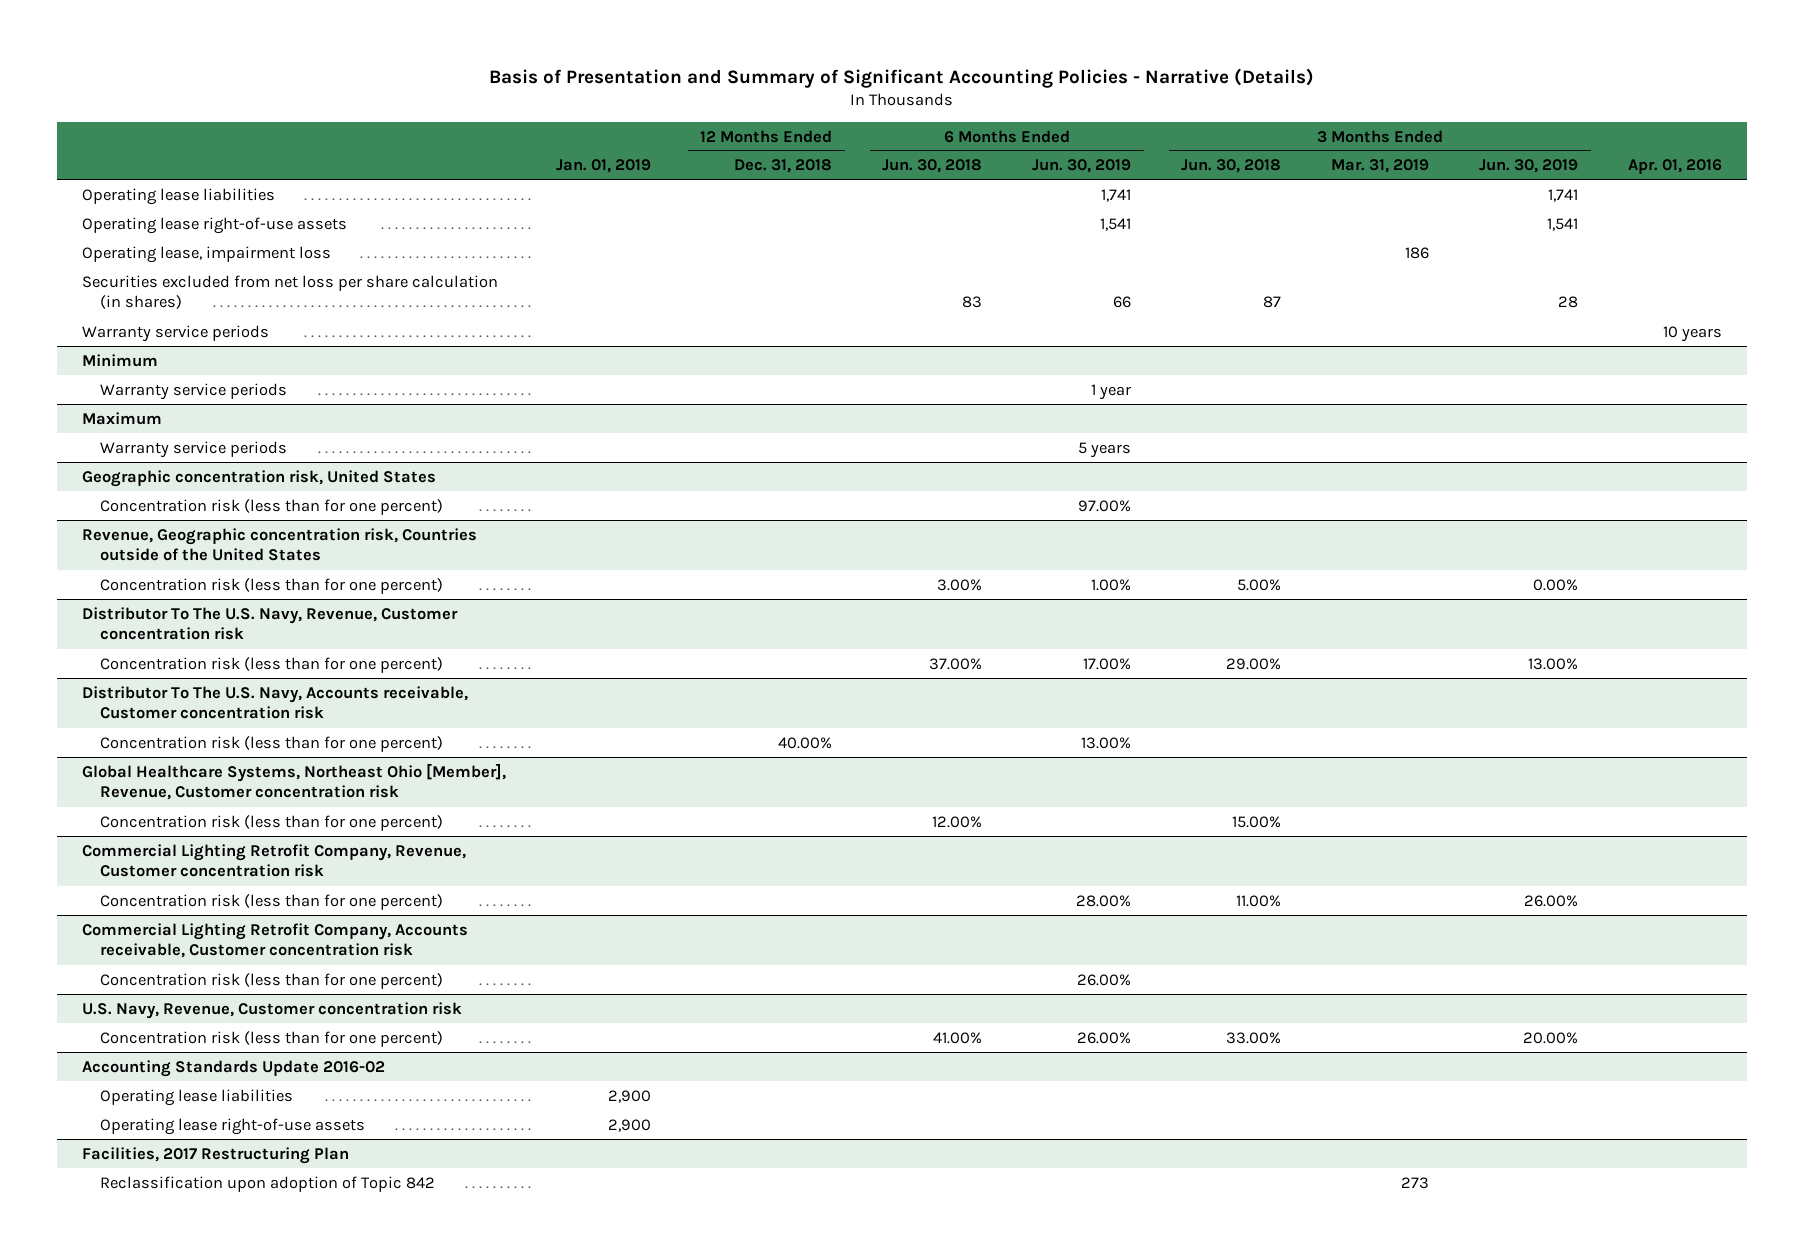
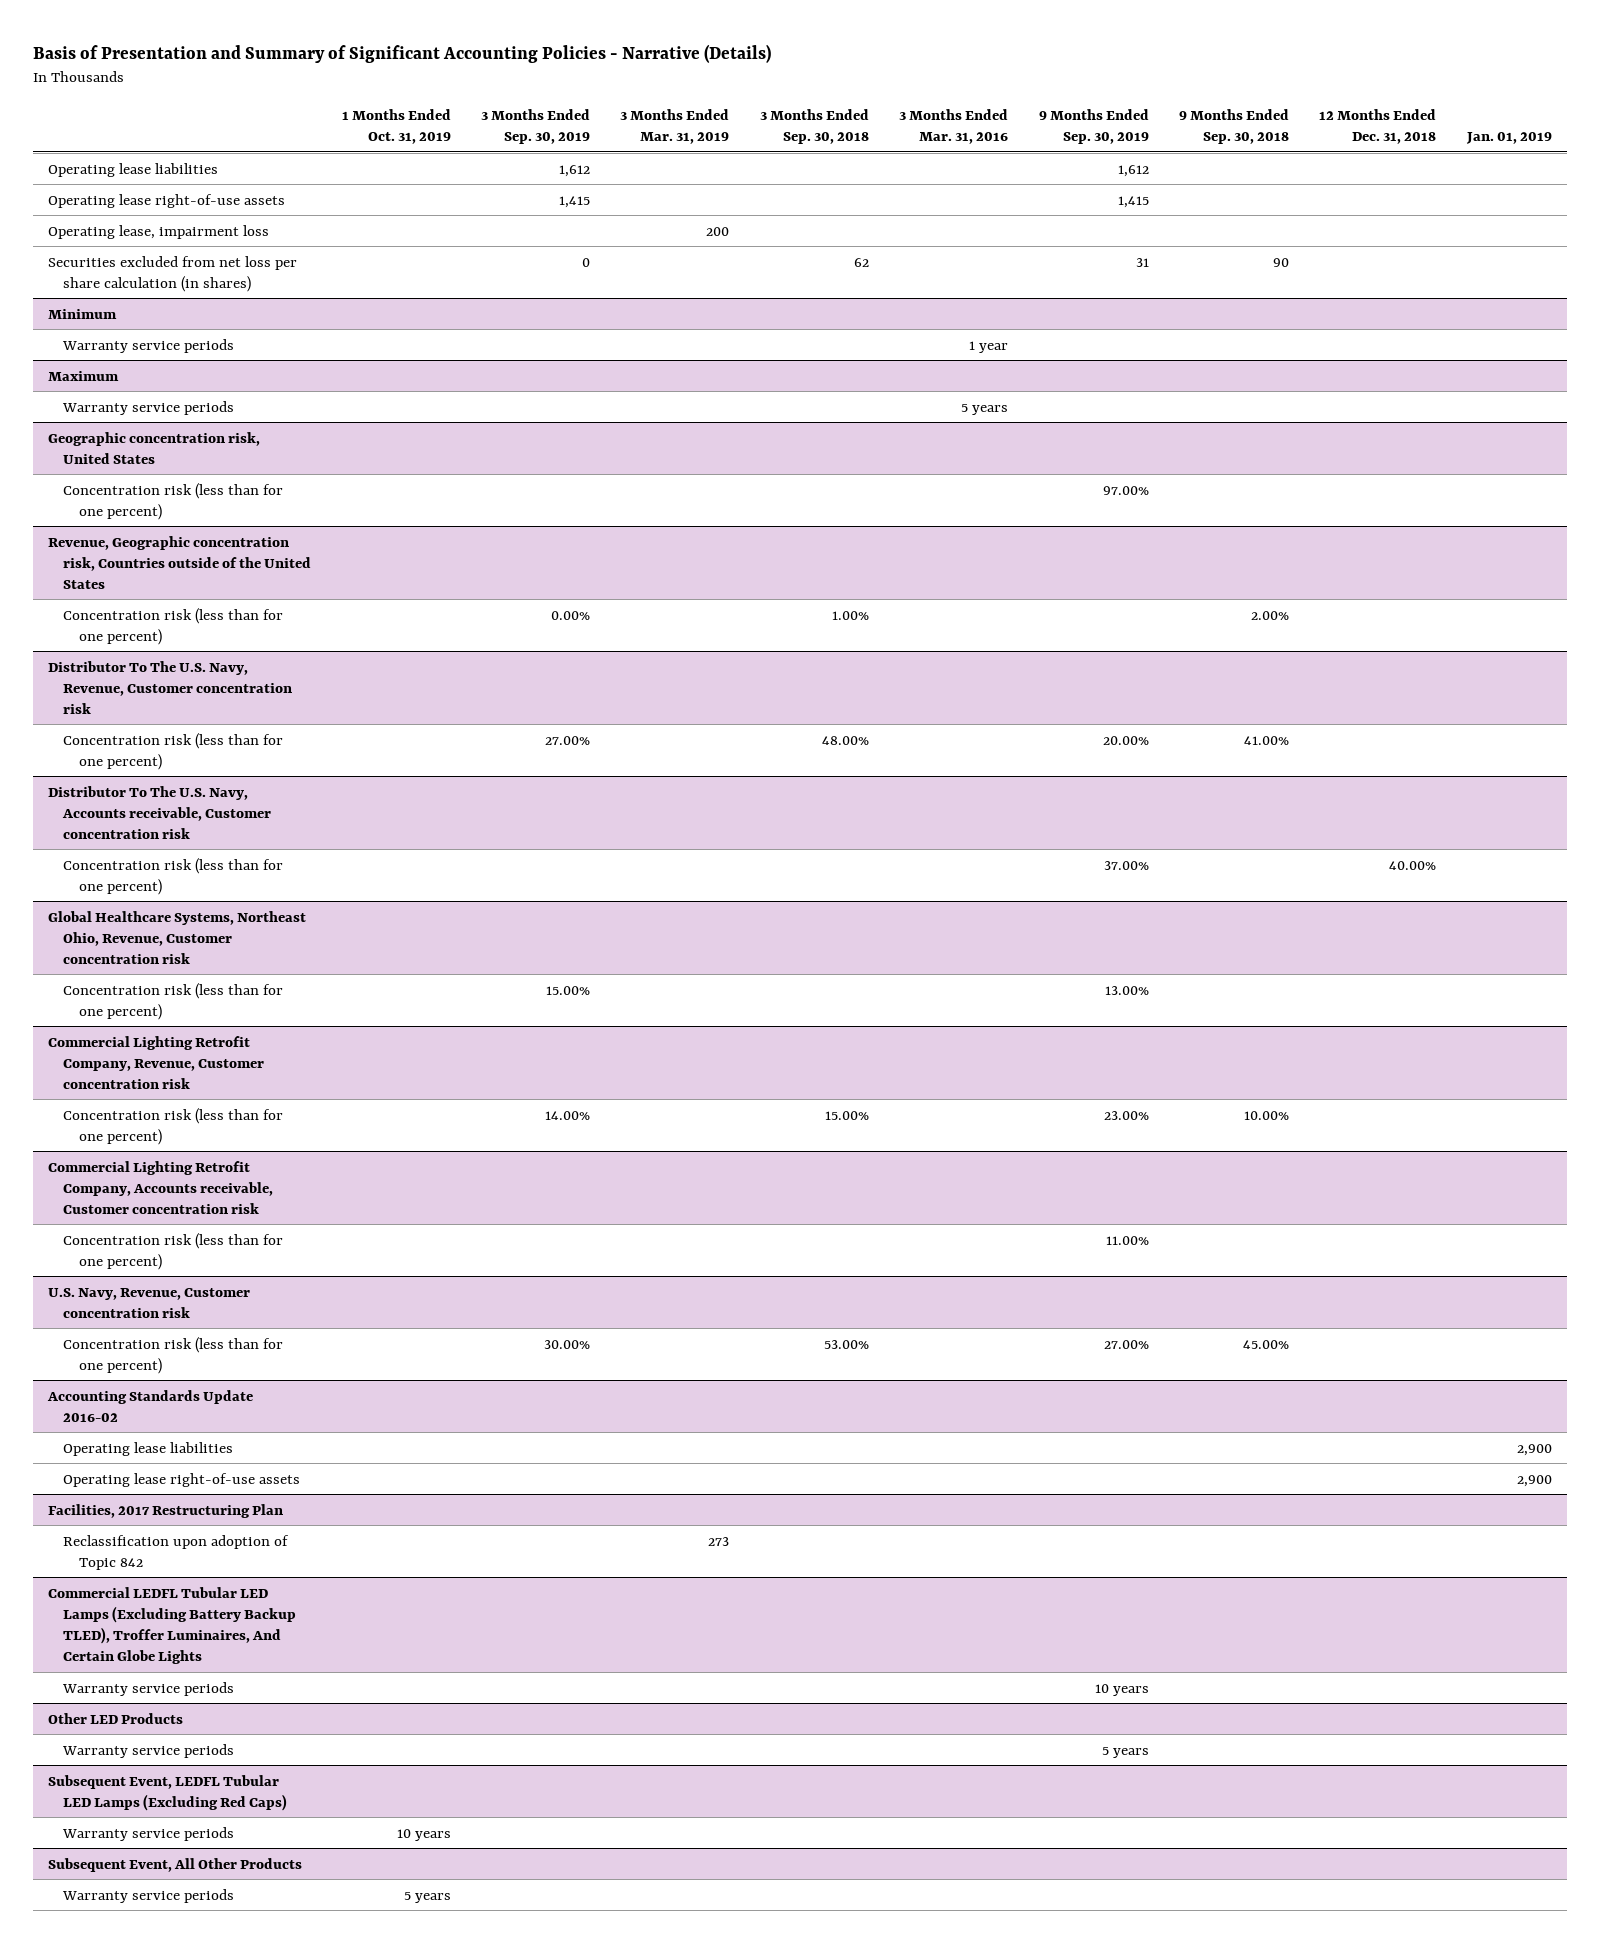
- | Jan. 01, 2019 | 12 Months Ended Dec. 31, 2018 | 6 Months Ended Jun. 30, 2018 | 6 Months Ended Jun. 30, 2019 | 3 Months Ended Jun. 30, 2018 | 3 Months Ended Mar. 31, 2019 | 3 Months Ended Jun. 30, 2019 | Apr. 01, 2016
+ | 1 Months Ended Oct. 31, 2019 | 3 Months Ended Sep. 30, 2019 | 3 Months Ended Mar. 31, 2019 | 3 Months Ended Sep. 30, 2018 | 3 Months Ended Mar. 31, 2016 | 9 Months Ended Sep. 30, 2019 | 9 Months Ended Sep. 30, 2018 | 12 Months Ended Dec. 31, 2018 | Jan. 01, 2019
- Operating lease, impairment loss | | | | | | 186 | |
+ Operating lease, impairment loss | | | 200 | | | | | |
- Warranty service periods | | | | | | | | 10 years
- Global Healthcare Systems, Northeast Ohio [Member], Revenue, Customer concentration risk
+ Global Healthcare Systems, Northeast Ohio, Revenue, Customer concentration risk
+ Commercial LEDFL Tubular LED Lamps (Excluding Battery Backup TLED), Troffer Luminaires, And Certain Globe Lights
+ Warranty service periods | | | | | | 10 years | | |
+ Other LED Products
+ Warranty service periods | | | | | | 5 years | | |
+ Subsequent Event, LEDFL Tubular LED Lamps (Excluding Red Caps)
+ Warranty service periods | 10 years | | | | | | | |
+ Subsequent Event, All Other Products
+ Warranty service periods | 5 years | | | | | | | |

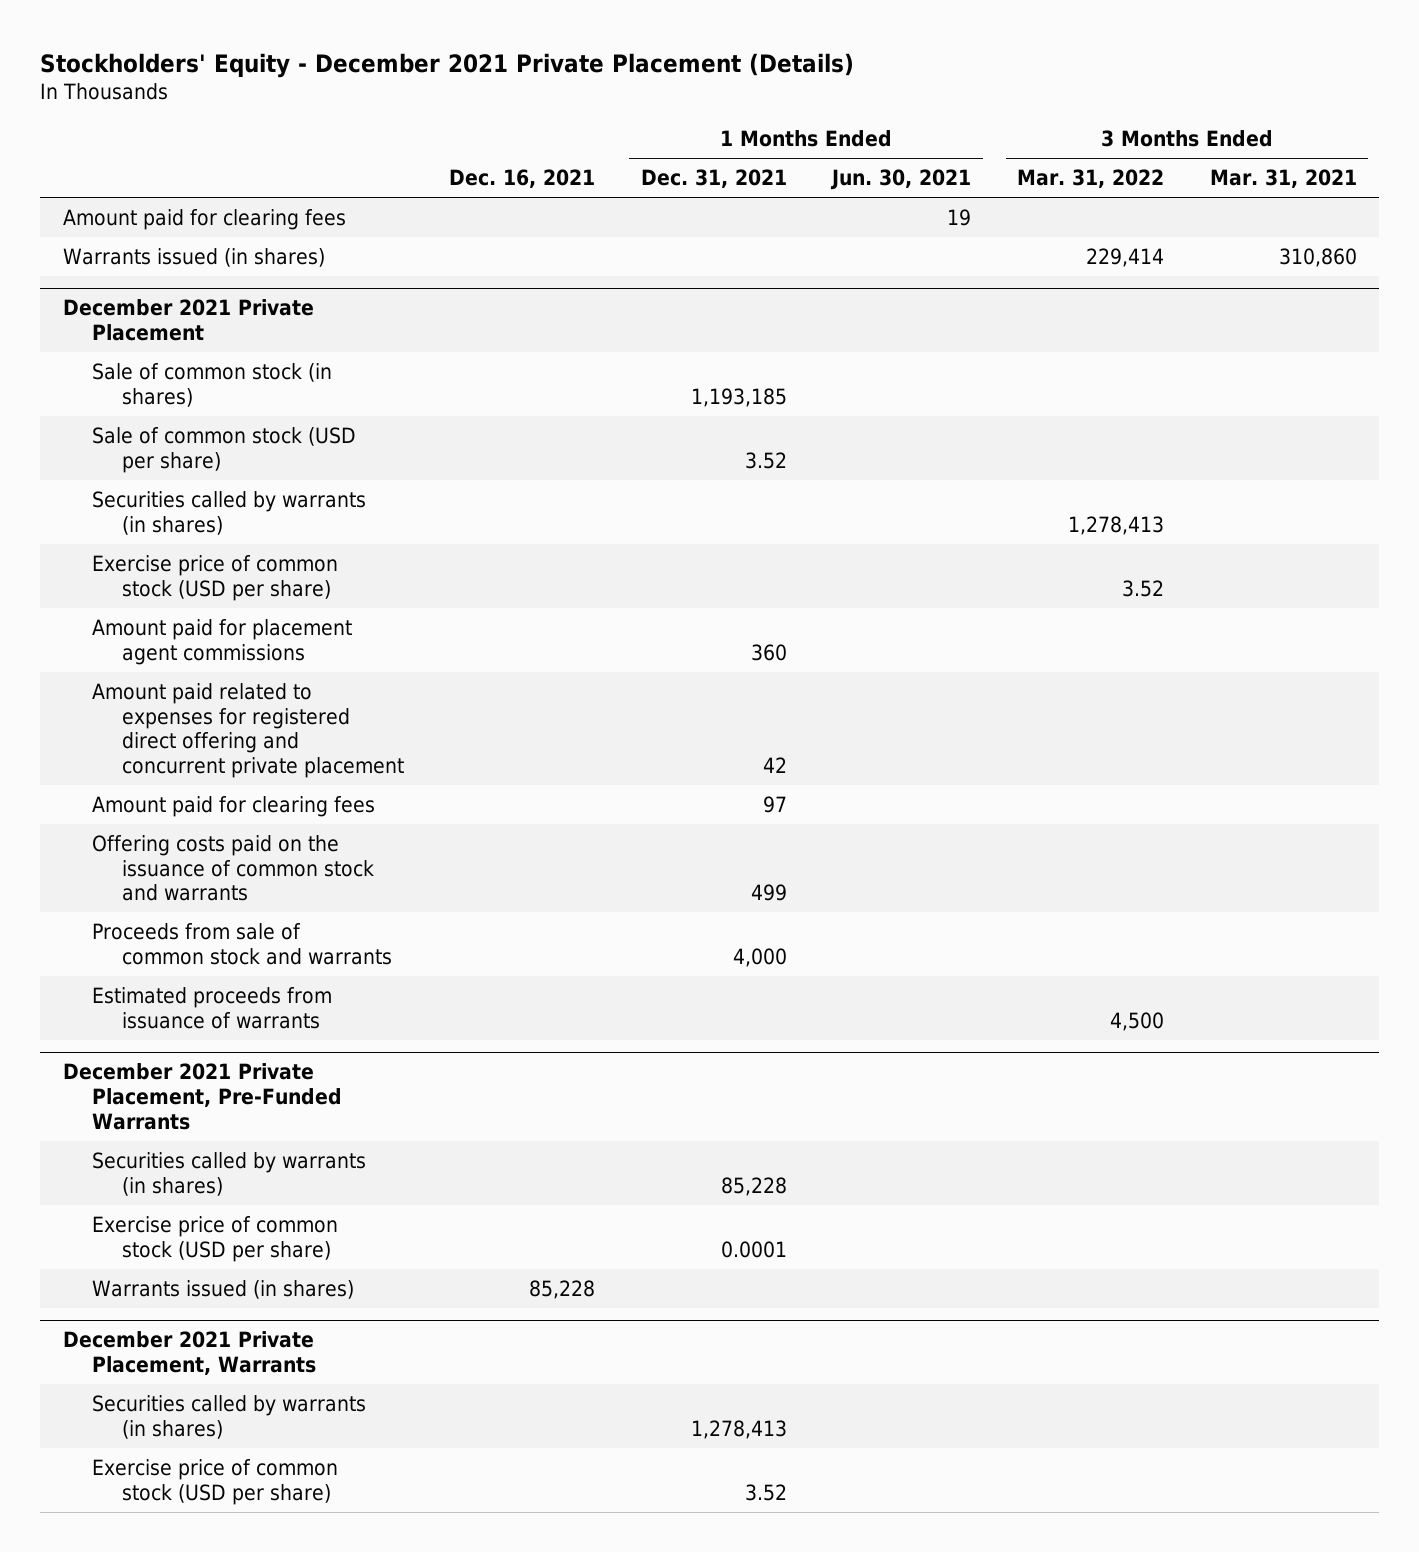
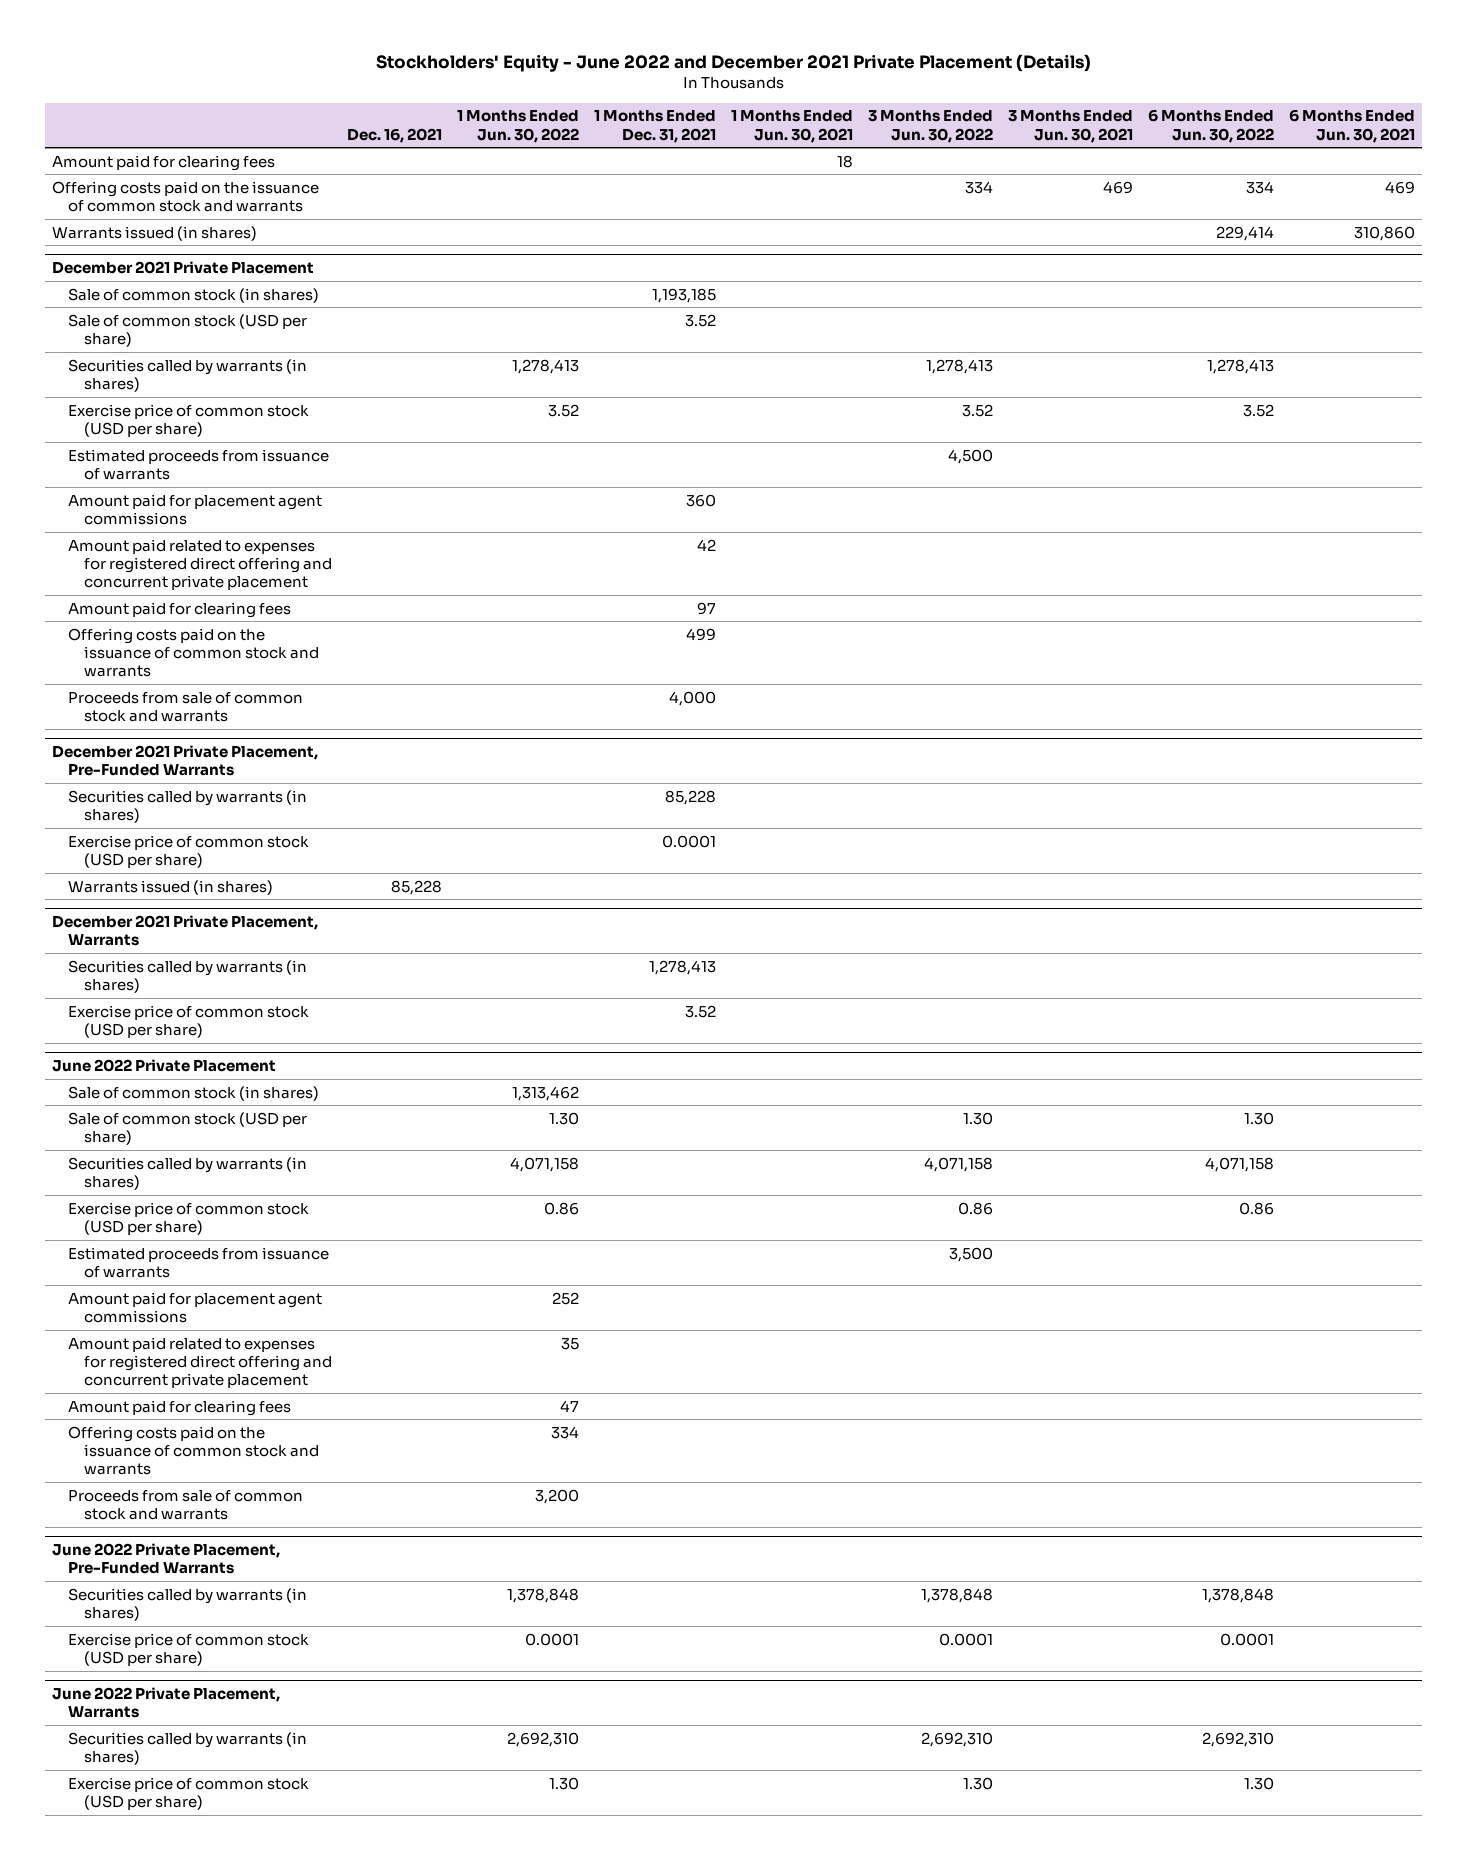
- Stockholders' Equity - December 2021 Private Placement (Details)
+ Stockholders' Equity - June 2022 and December 2021 Private Placement (Details)
- | Dec. 16, 2021 | 1 Months Ended Dec. 31, 2021 | 1 Months Ended Jun. 30, 2021 | 3 Months Ended Mar. 31, 2022 | 3 Months Ended Mar. 31, 2021
+ | Dec. 16, 2021 | 1 Months Ended Jun. 30, 2022 | 1 Months Ended Dec. 31, 2021 | 1 Months Ended Jun. 30, 2021 | 3 Months Ended Jun. 30, 2022 | 3 Months Ended Jun. 30, 2021 | 6 Months Ended Jun. 30, 2022 | 6 Months Ended Jun. 30, 2021
- Amount paid for clearing fees | | | 19 | |
+ Amount paid for clearing fees | | | | 18 | | | |
+ Offering costs paid on the issuance of common stock and warrants | | | | | 334 | 469 | 334 | 469
@ December 2021 Private Placement
moved up: Estimated proceeds from issuance of warrants | | | | | 4,500 | | |
+ June 2022 Private Placement
+ Sale of common stock (in shares) | | 1,313,462 | | | | | |
+ Sale of common stock (USD per share) | | 1.30 | | | 1.30 | | 1.30 |
+ Securities called by warrants (in shares) | | 4,071,158 | | | 4,071,158 | | 4,071,158 |
+ Exercise price of common stock (USD per share) | | 0.86 | | | 0.86 | | 0.86 |
+ Estimated proceeds from issuance of warrants | | | | | 3,500 | | |
+ Amount paid for placement agent commissions | | 252 | | | | | |
+ Amount paid related to expenses for registered direct offering and concurrent private placement | | 35 | | | | | |
+ Amount paid for clearing fees | | 47 | | | | | |
+ Offering costs paid on the issuance of common stock and warrants | | 334 | | | | | |
+ Proceeds from sale of common stock and warrants | | 3,200 | | | | | |
+ June 2022 Private Placement, Pre-Funded Warrants
+ Securities called by warrants (in shares) | | 1,378,848 | | | 1,378,848 | | 1,378,848 |
+ Exercise price of common stock (USD per share) | | 0.0001 | | | 0.0001 | | 0.0001 |
+ June 2022 Private Placement, Warrants
+ Securities called by warrants (in shares) | | 2,692,310 | | | 2,692,310 | | 2,692,310 |
+ Exercise price of common stock (USD per share) | | 1.30 | | | 1.30 | | 1.30 |

